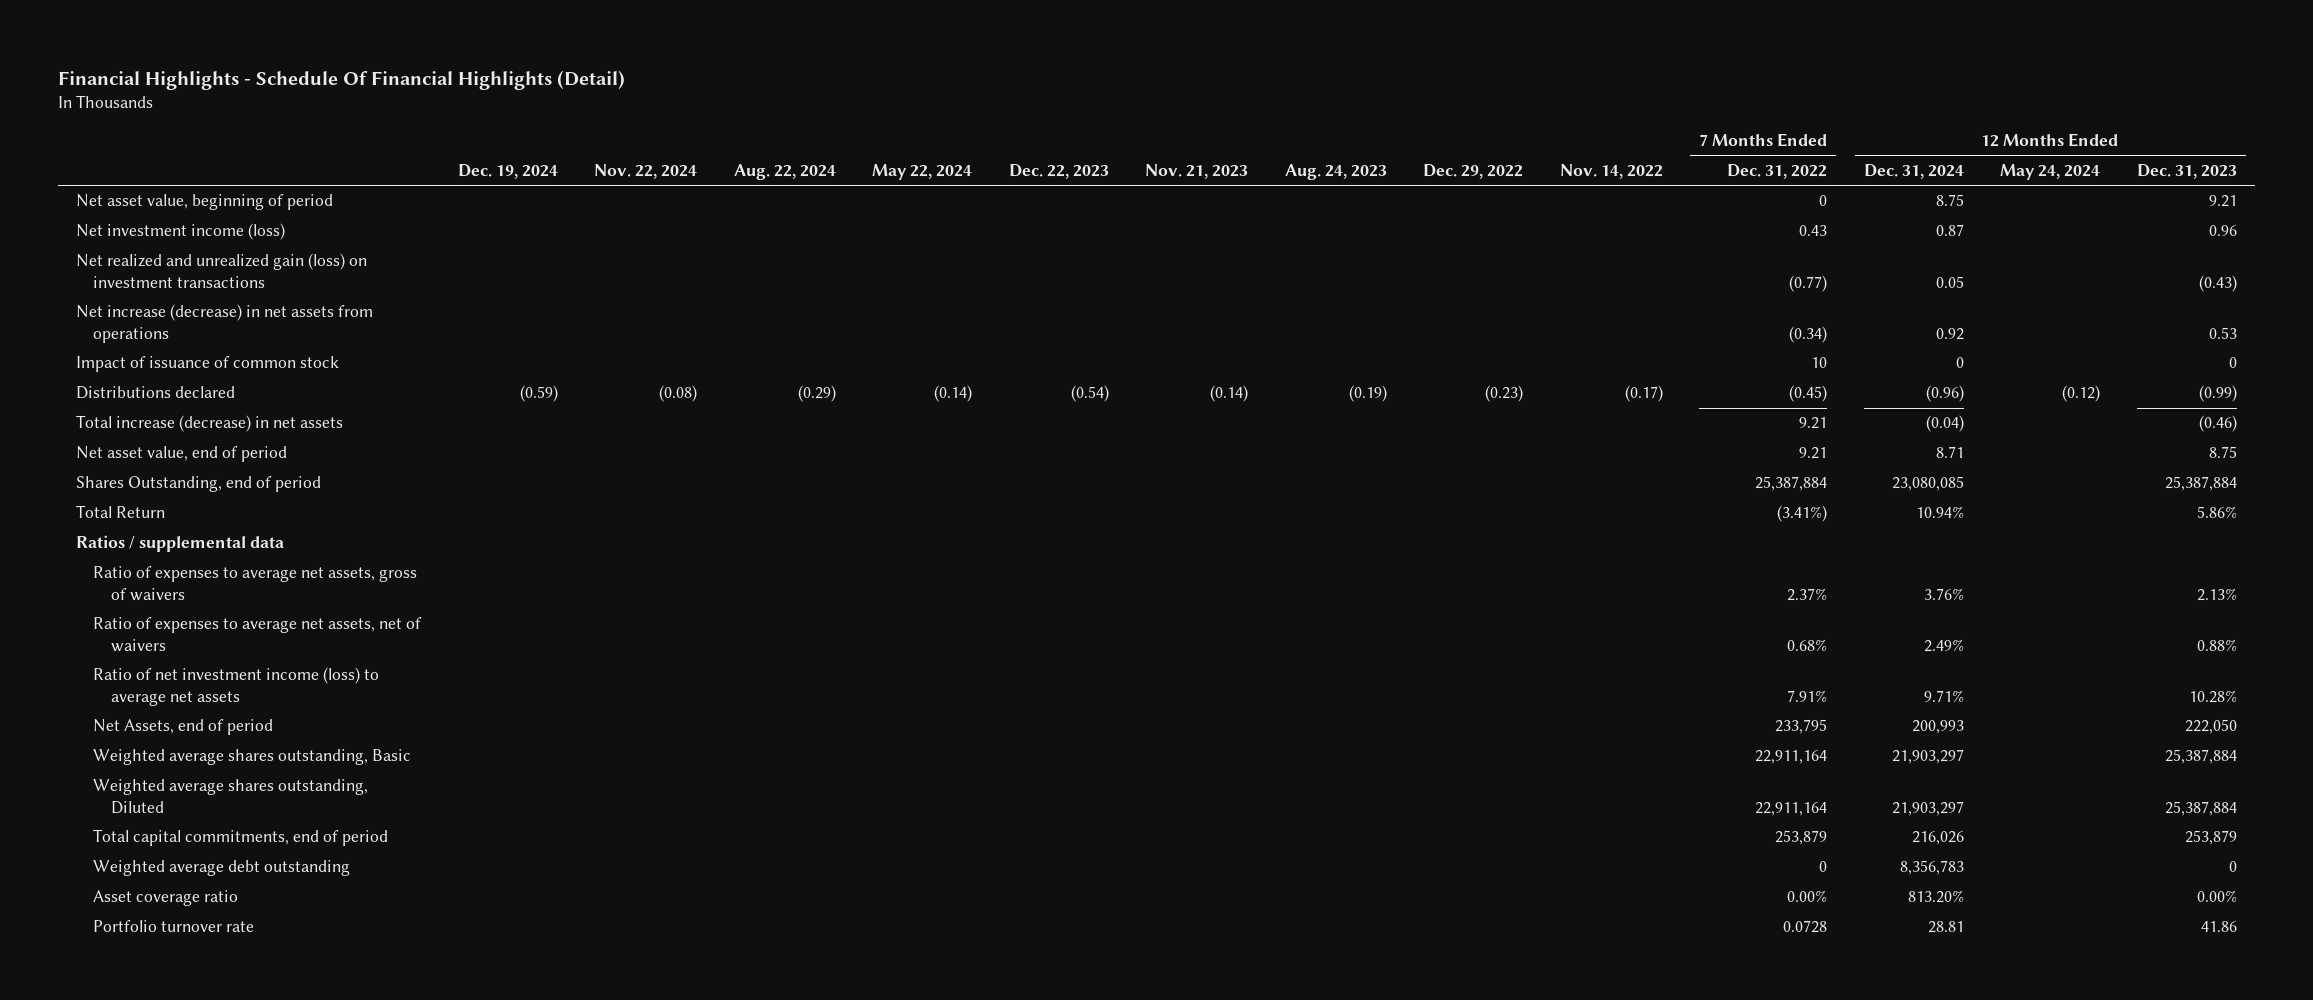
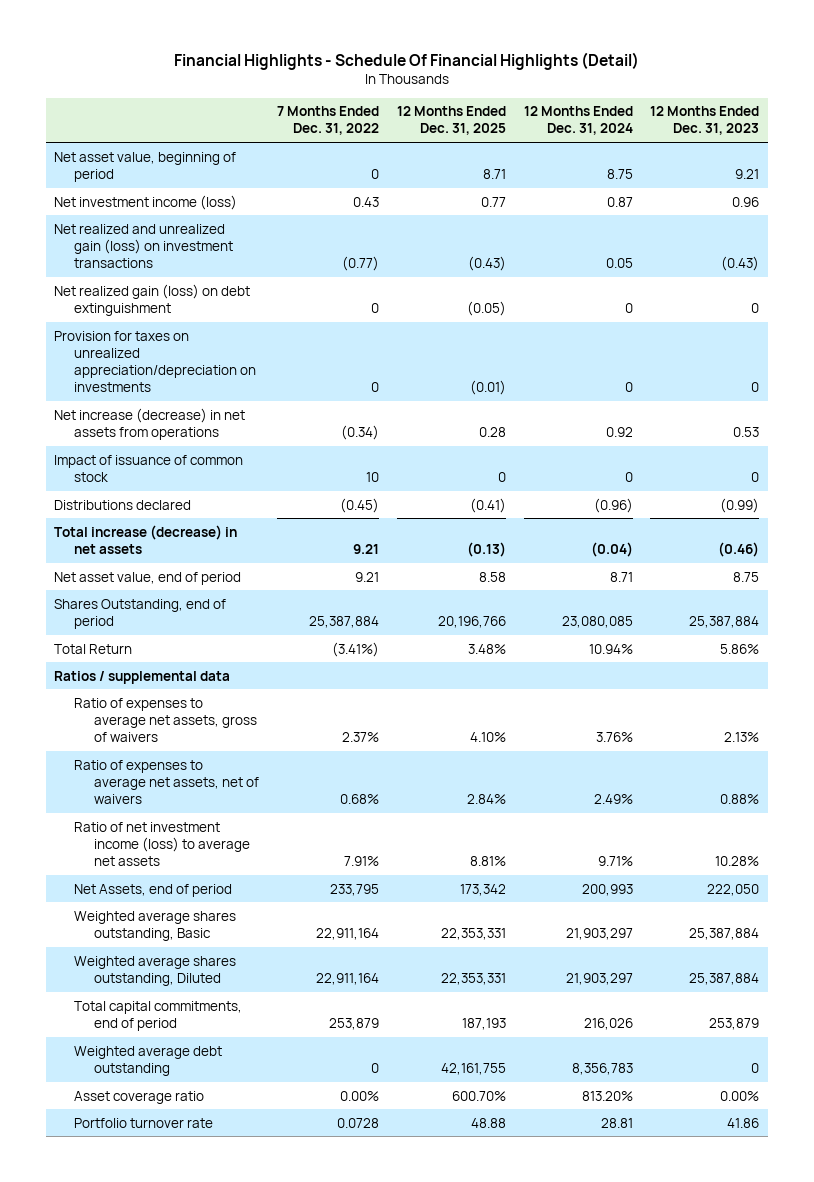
- | Dec. 19, 2024 | Nov. 22, 2024 | Aug. 22, 2024 | May 22, 2024 | Dec. 22, 2023 | Nov. 21, 2023 | Aug. 24, 2023 | Dec. 29, 2022 | Nov. 14, 2022 | 7 Months Ended Dec. 31, 2022 | 12 Months Ended Dec. 31, 2024 | 12 Months Ended May 24, 2024 | 12 Months Ended Dec. 31, 2023
+ | 7 Months Ended Dec. 31, 2022 | 12 Months Ended Dec. 31, 2025 | 12 Months Ended Dec. 31, 2024 | 12 Months Ended Dec. 31, 2023
+ Net realized gain (loss) on debt extinguishment | 0 | (0.05) | 0 | 0
+ Provision for taxes on unrealized appreciation/depreciation on investments | 0 | (0.01) | 0 | 0

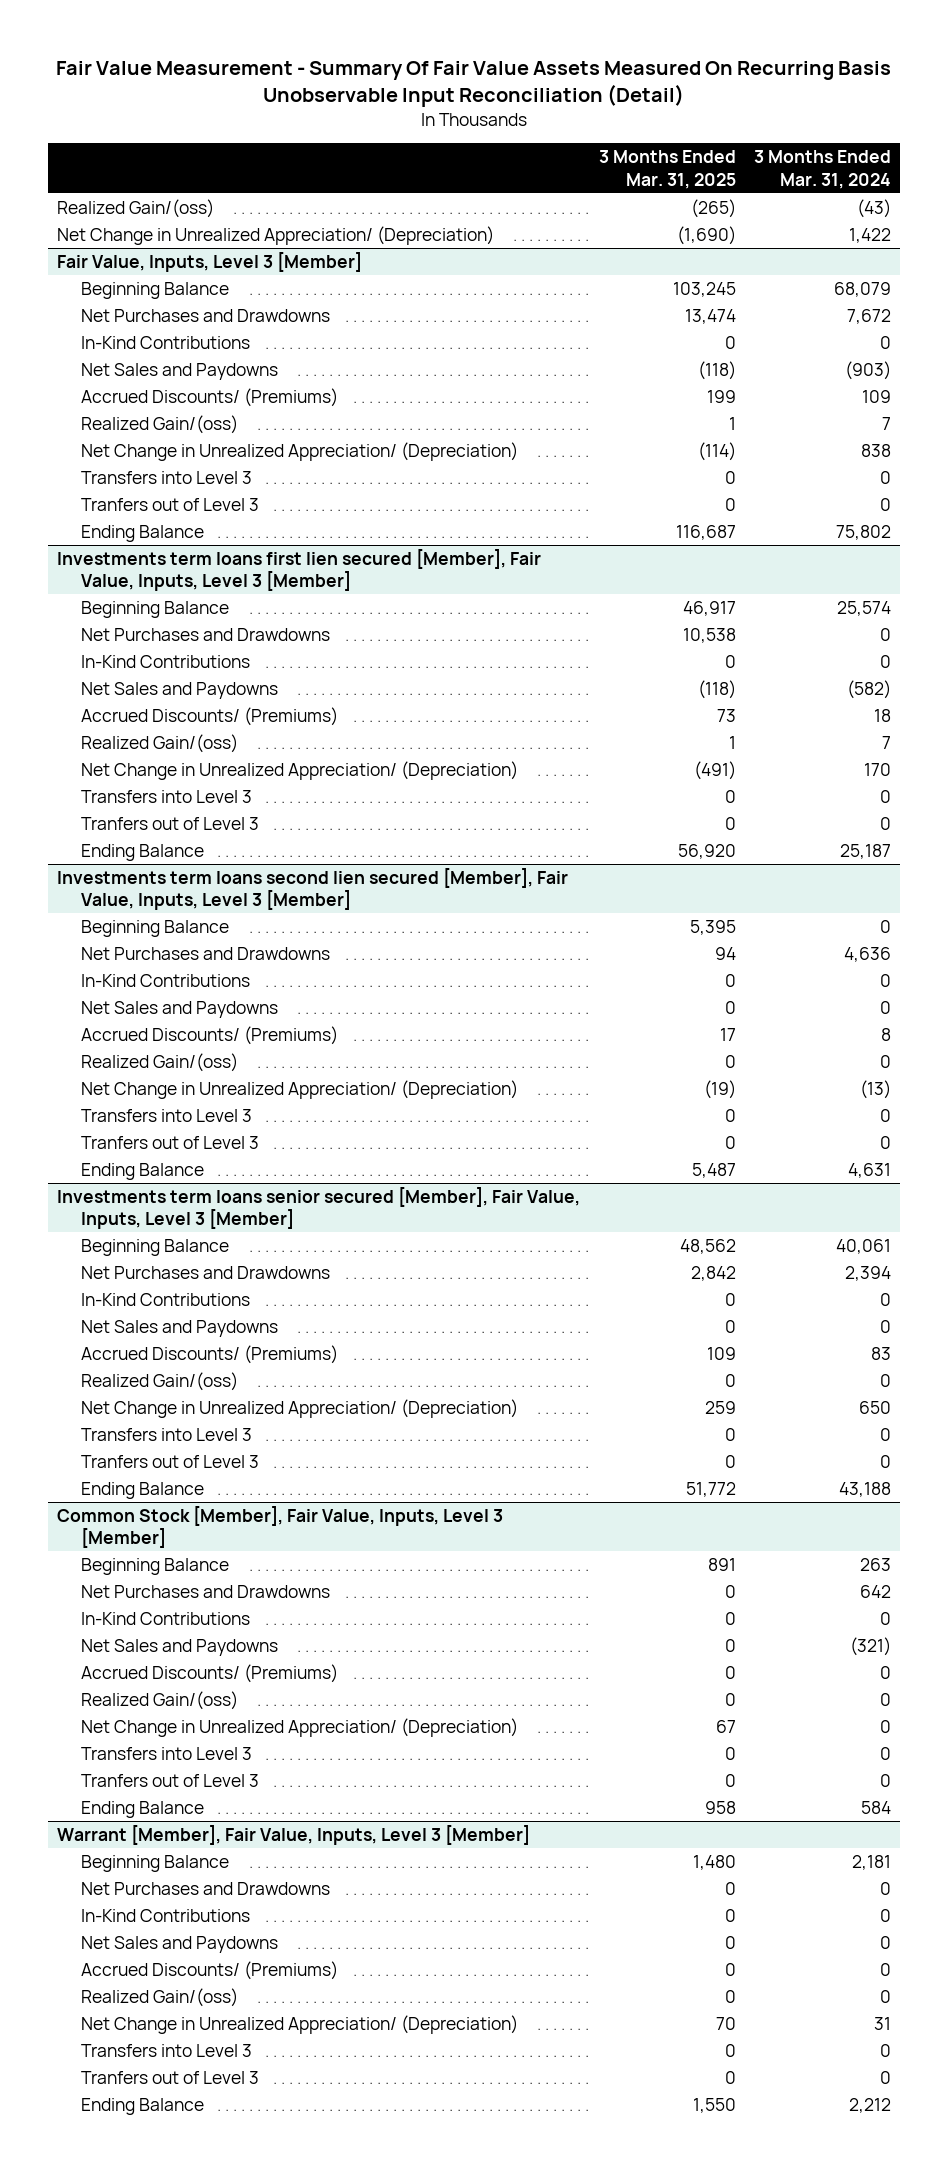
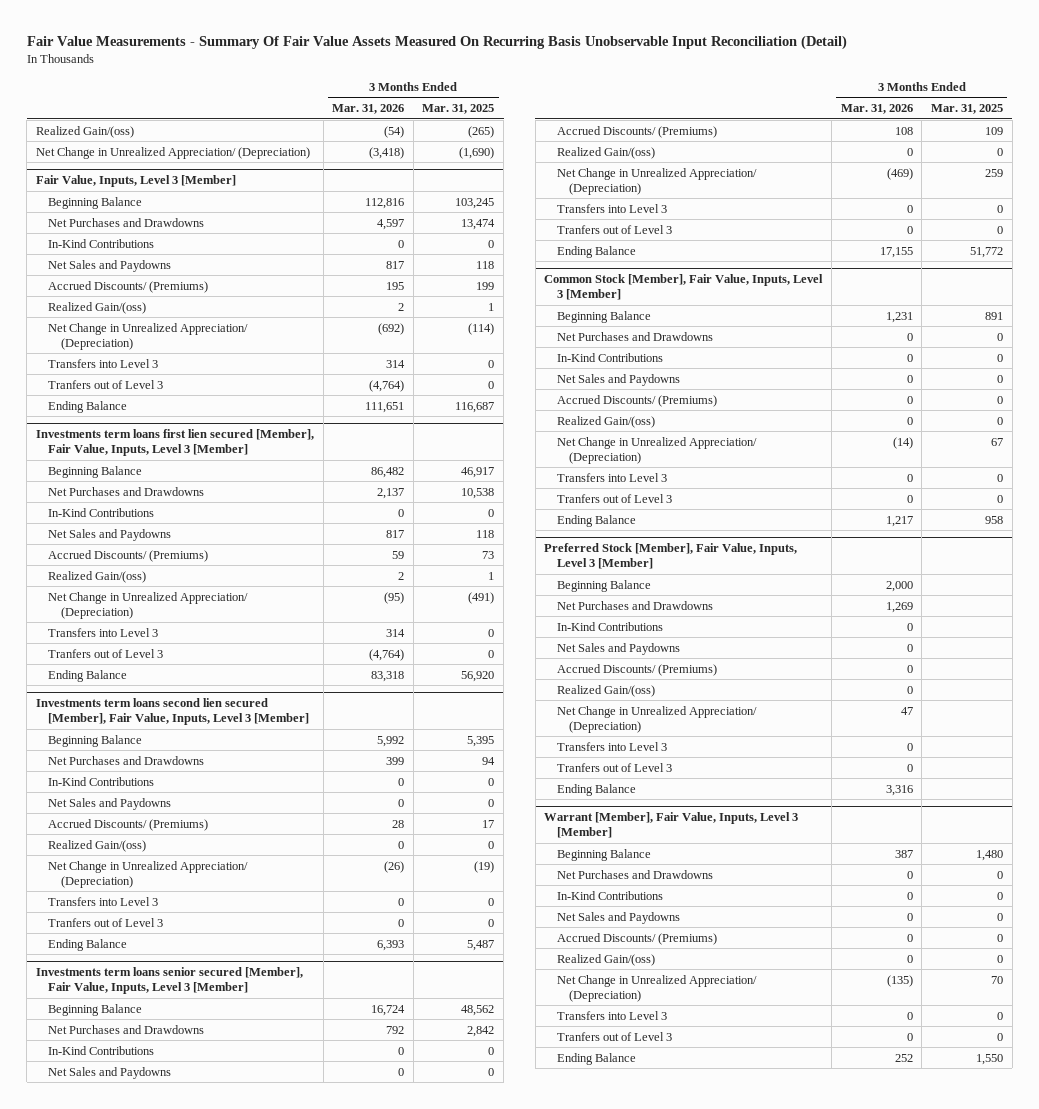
- Fair Value Measurement - Summary Of Fair Value Assets Measured On Recurring Basis Unobservable Input Reconciliation (Detail)
+ Fair Value Measurements - Summary Of Fair Value Assets Measured On Recurring Basis Unobservable Input Reconciliation (Detail)
- | 3 Months Ended Mar. 31, 2025 | 3 Months Ended Mar. 31, 2024
+ | 3 Months Ended Mar. 31, 2026 | 3 Months Ended Mar. 31, 2025
@ Fair Value, Inputs, Level 3 [Member]
- Net Sales and Paydowns | (118) | (903)
+ Net Sales and Paydowns | 817 | 118
@ Investments term loans first lien secured [Member], Fair Value, Inputs, Level 3 [Member]
- Net Sales and Paydowns | (118) | (582)
+ Net Sales and Paydowns | 817 | 118
+ Preferred Stock [Member], Fair Value, Inputs, Level 3 [Member]
+ Beginning Balance | 2,000 |
+ Net Purchases and Drawdowns | 1,269 |
+ In-Kind Contributions | 0 |
+ Net Sales and Paydowns | 0 |
+ Accrued Discounts/ (Premiums) | 0 |
+ Realized Gain/(oss) | 0 |
+ Net Change in Unrealized Appreciation/ (Depreciation) | 47 |
+ Transfers into Level 3 | 0 |
+ Tranfers out of Level 3 | 0 |
+ Ending Balance | 3,316 |

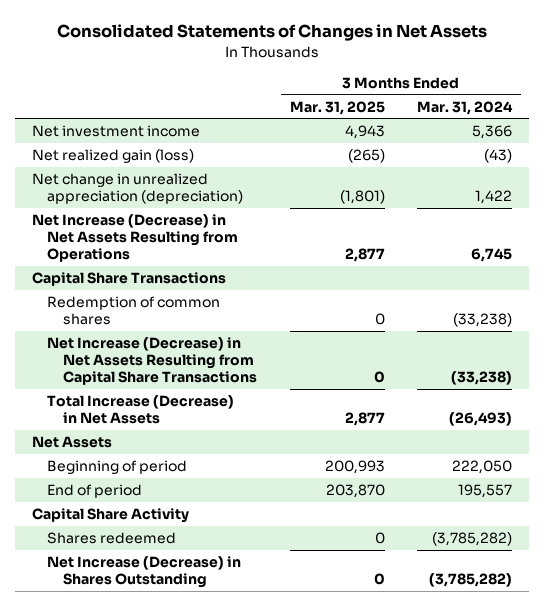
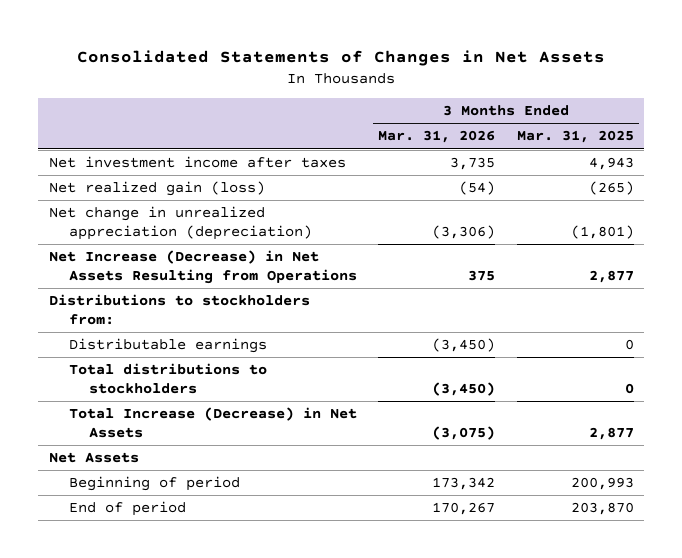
- | 3 Months Ended Mar. 31, 2025 | 3 Months Ended Mar. 31, 2024
+ | 3 Months Ended Mar. 31, 2026 | 3 Months Ended Mar. 31, 2025
- Net investment income | 4,943 | 5,366
+ Net investment income after taxes | 3,735 | 4,943
- Capital Share Transactions
- Redemption of common shares | 0 | (33,238)
- Net Increase (Decrease) in Net Assets Resulting from Capital Share Transactions | 0 | (33,238)
+ Distributions to stockholders from:
+ Distributable earnings | (3,450) | 0
+ Total distributions to stockholders | (3,450) | 0
- Capital Share Activity
- Shares redeemed | 0 | (3,785,282)
- Net Increase (Decrease) in Shares Outstanding | 0 | (3,785,282)

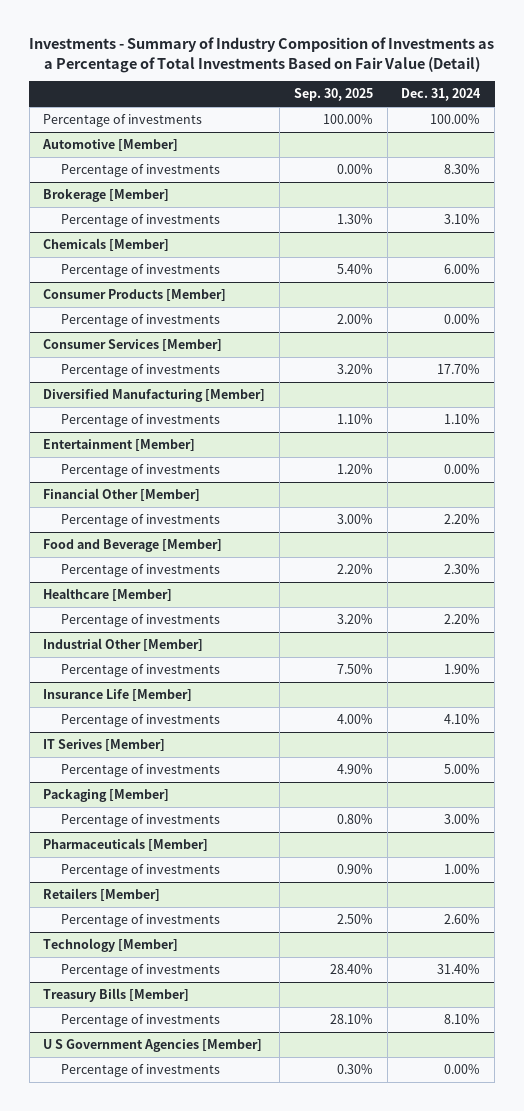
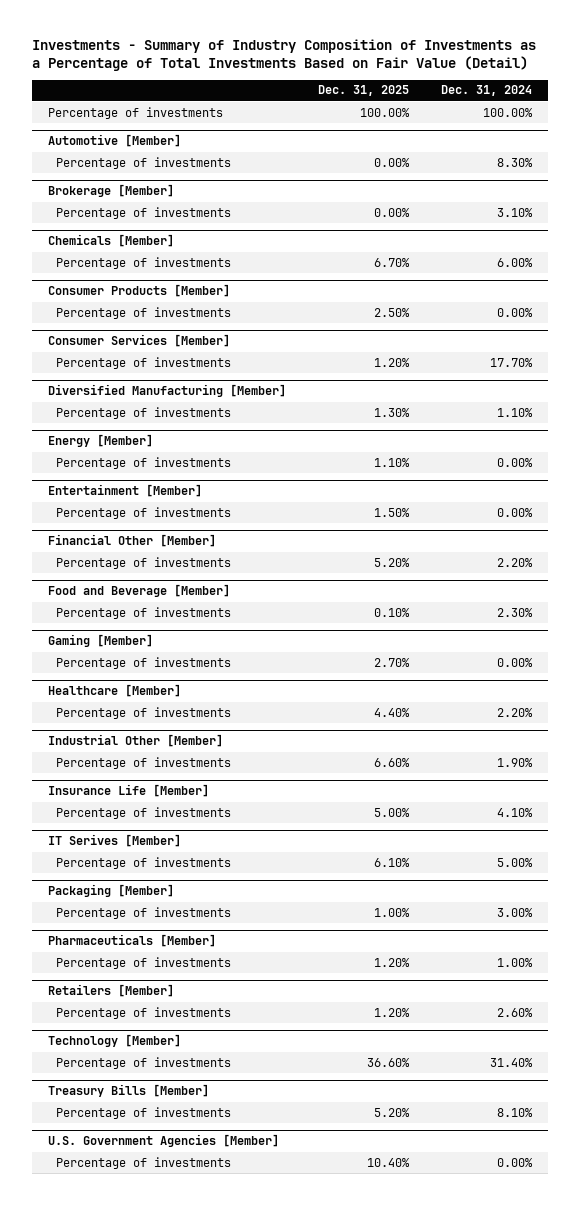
- | Sep. 30, 2025 | Dec. 31, 2024
+ | Dec. 31, 2025 | Dec. 31, 2024
+ Energy [Member]
+ Percentage of investments | 1.10% | 0.00%
+ Gaming [Member]
+ Percentage of investments | 2.70% | 0.00%
- U S Government Agencies [Member]
+ U.S. Government Agencies [Member]

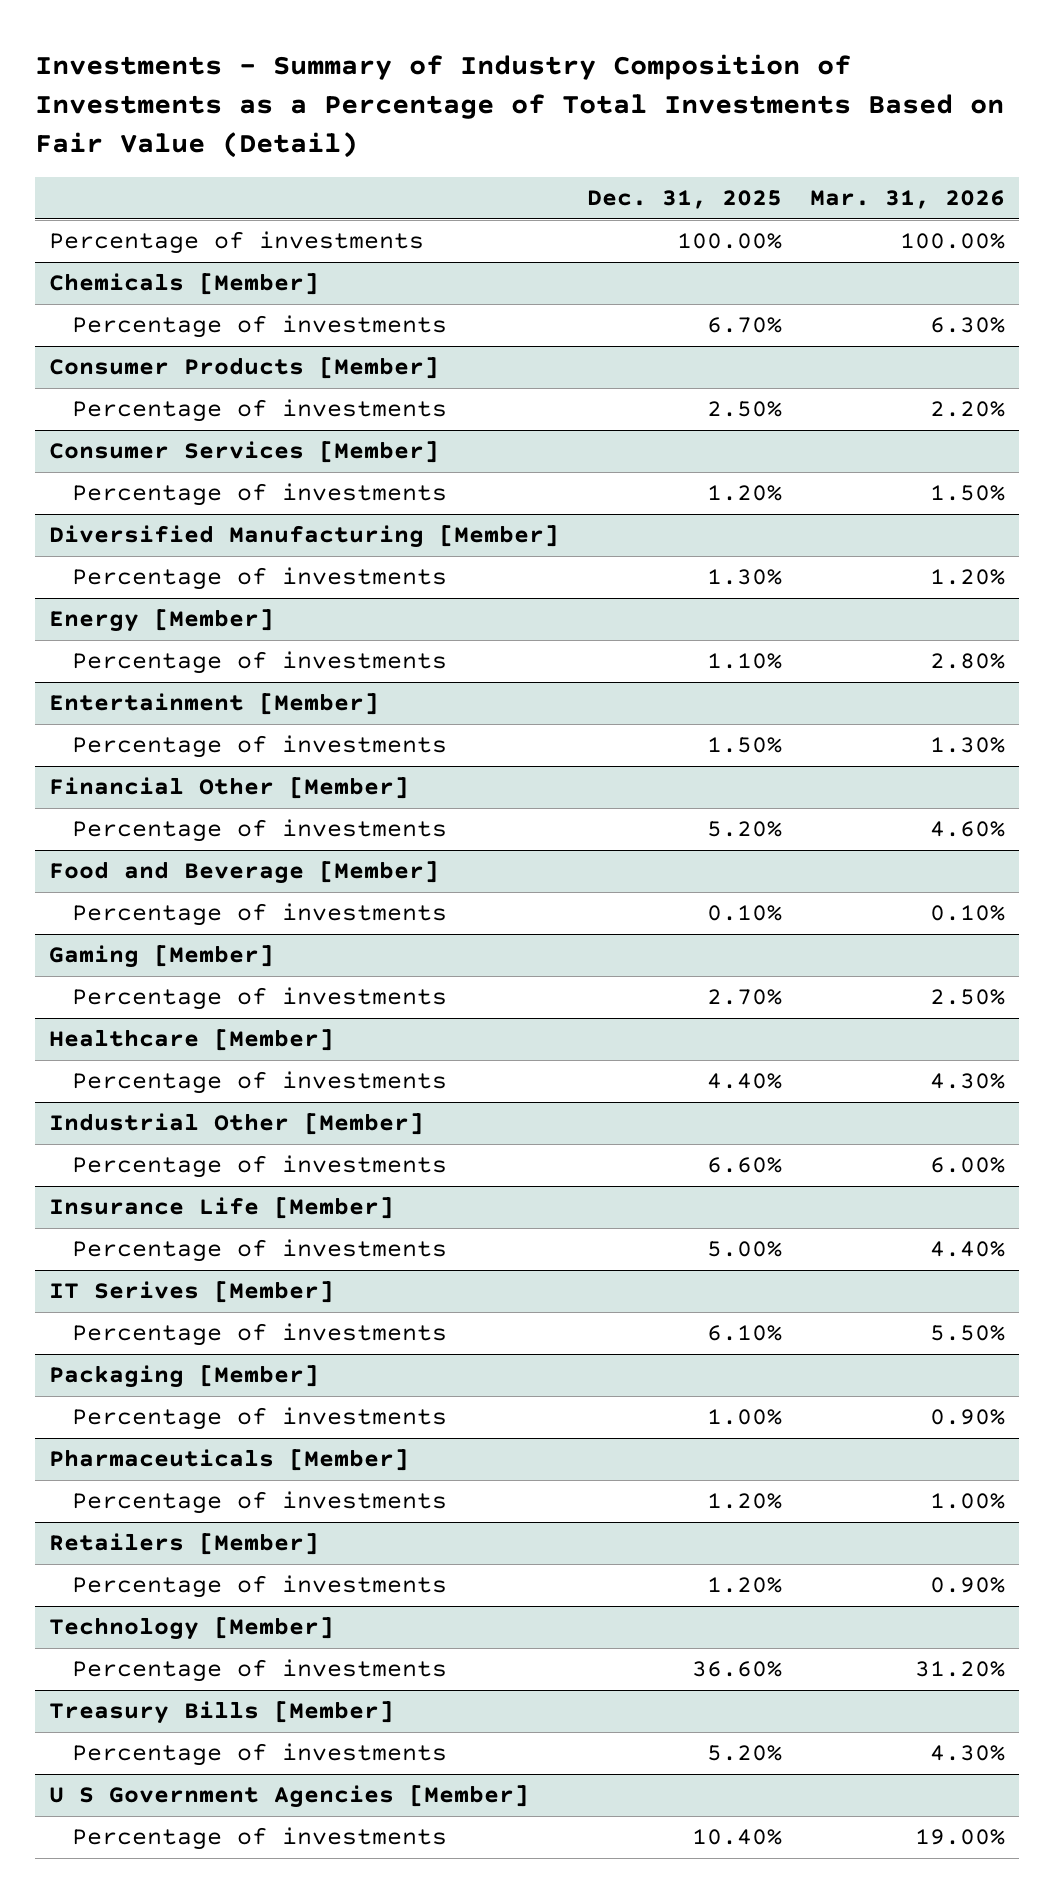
- | Dec. 31, 2025 | Dec. 31, 2024
+ | Dec. 31, 2025 | Mar. 31, 2026
- Automotive [Member]
- Percentage of investments | 0.00% | 8.30%
- Brokerage [Member]
- Percentage of investments | 0.00% | 3.10%
- U.S. Government Agencies [Member]
+ U S Government Agencies [Member]

